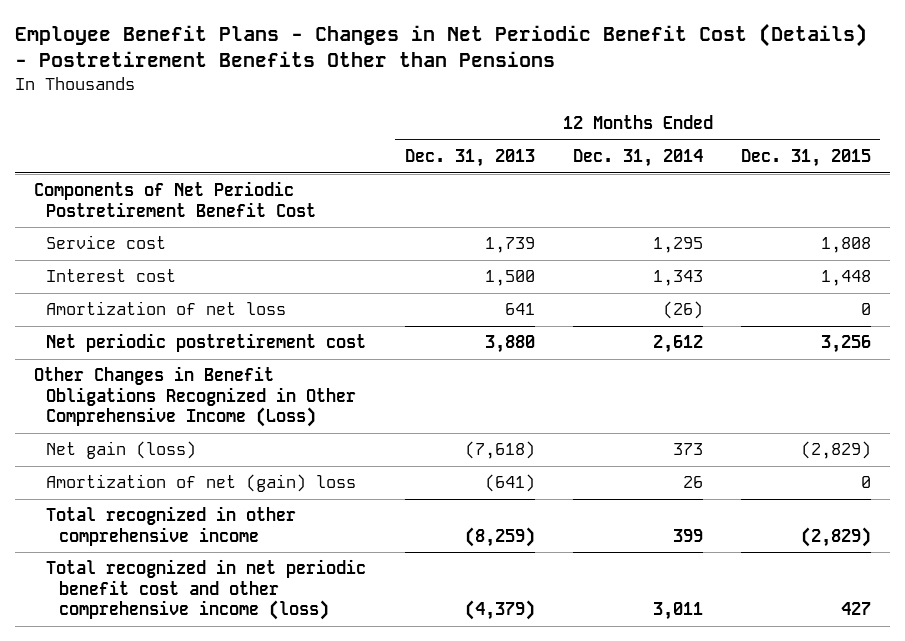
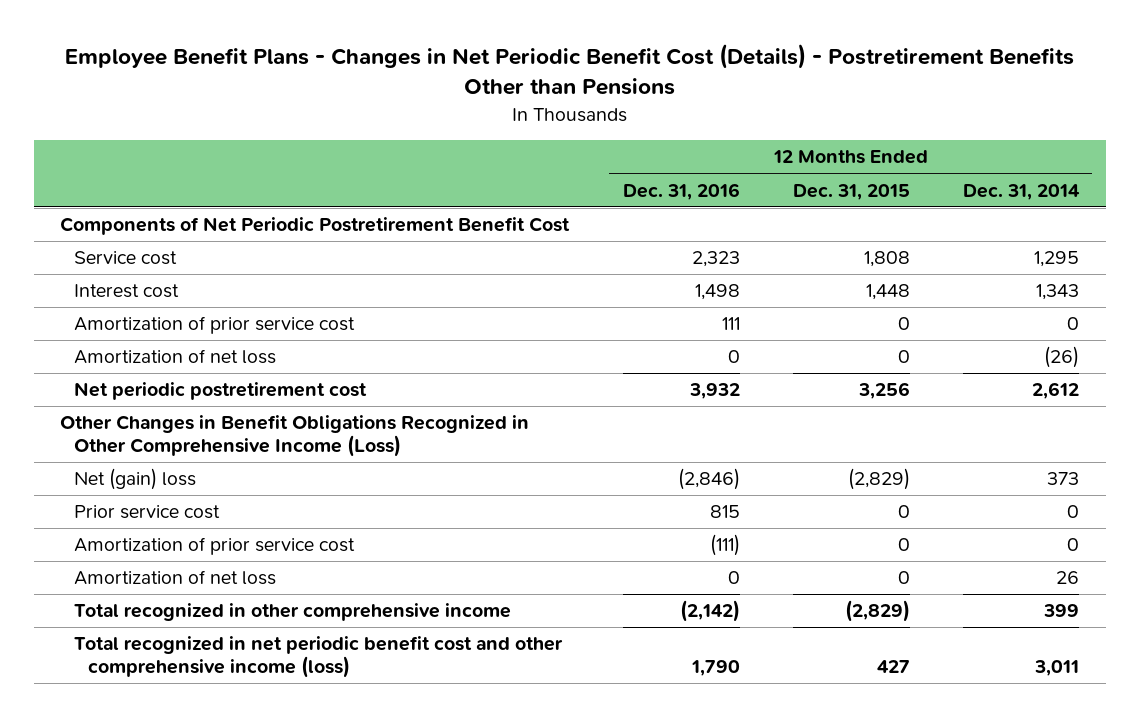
- | 12 Months Ended Dec. 31, 2013 | 12 Months Ended Dec. 31, 2014 | 12 Months Ended Dec. 31, 2015
+ | 12 Months Ended Dec. 31, 2016 | 12 Months Ended Dec. 31, 2015 | 12 Months Ended Dec. 31, 2014
+ Amortization of prior service cost | 111 | 0 | 0
- Net gain (loss) | (7,618) | 373 | (2,829)
- Amortization of net (gain) loss | (641) | 26 | 0
+ Net (gain) loss | (2,846) | (2,829) | 373
+ Prior service cost | 815 | 0 | 0
+ Amortization of prior service cost | (111) | 0 | 0
+ Amortization of net loss | 0 | 0 | 26

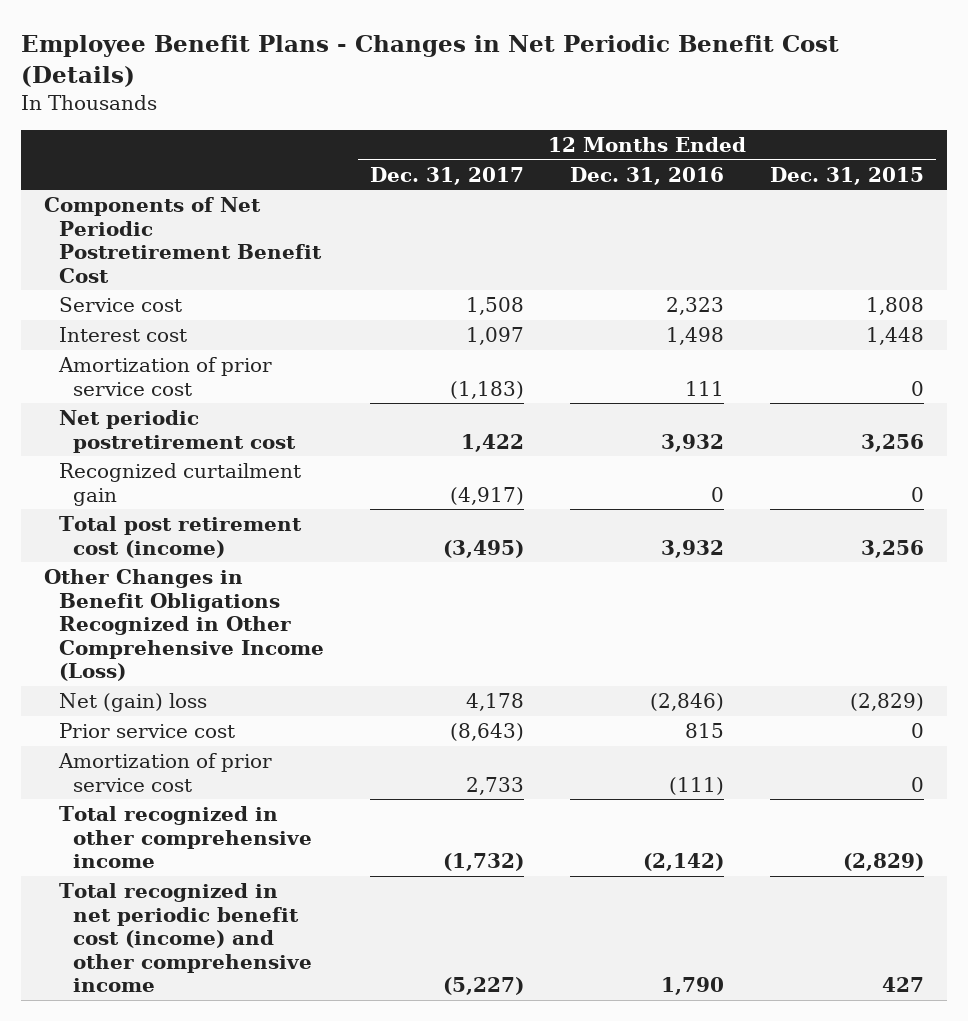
- Employee Benefit Plans - Changes in Net Periodic Benefit Cost (Details) - Postretirement Benefits Other than Pensions
+ Employee Benefit Plans - Changes in Net Periodic Benefit Cost (Details)
- | 12 Months Ended Dec. 31, 2016 | 12 Months Ended Dec. 31, 2015 | 12 Months Ended Dec. 31, 2014
+ | 12 Months Ended Dec. 31, 2017 | 12 Months Ended Dec. 31, 2016 | 12 Months Ended Dec. 31, 2015
- Amortization of net loss | 0 | 0 | (26)
+ Recognized curtailment gain | (4,917) | 0 | 0
+ Total post retirement cost (income) | (3,495) | 3,932 | 3,256
- Amortization of net loss | 0 | 0 | 26
- Total recognized in net periodic benefit cost and other comprehensive income (loss) | 1,790 | 427 | 3,011
+ Total recognized in net periodic benefit cost (income) and other comprehensive income | (5,227) | 1,790 | 427

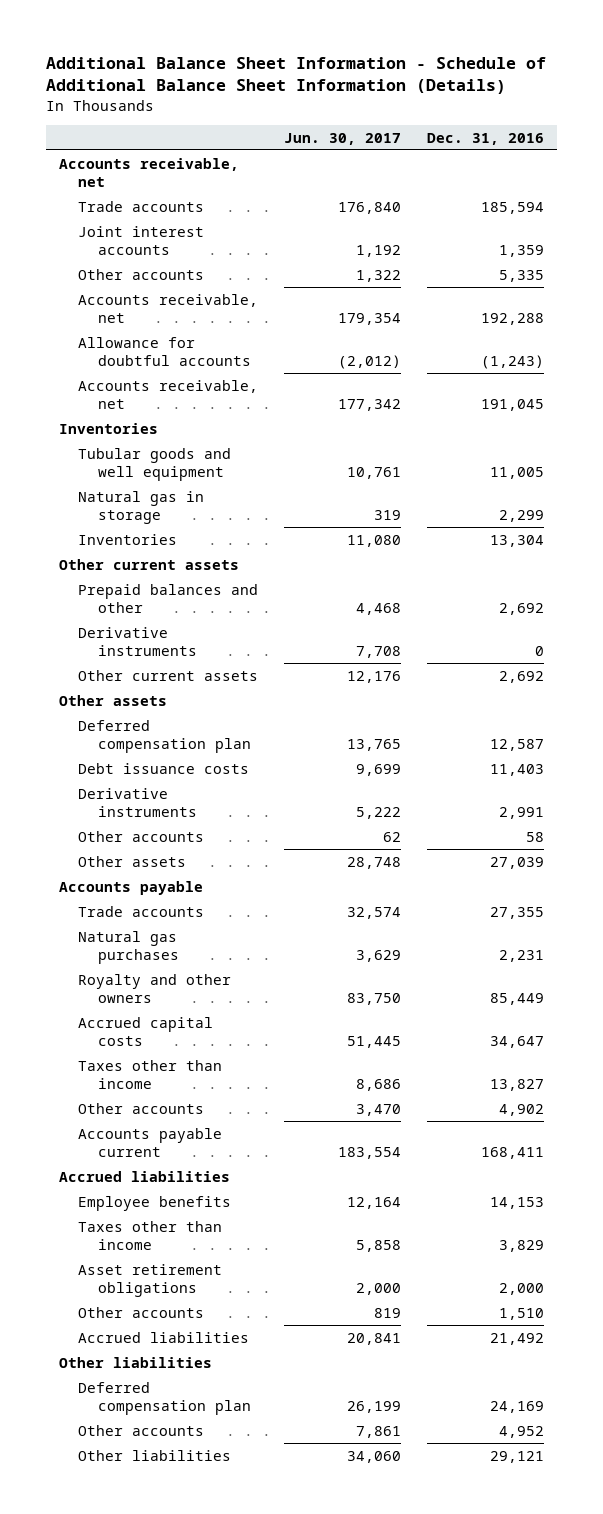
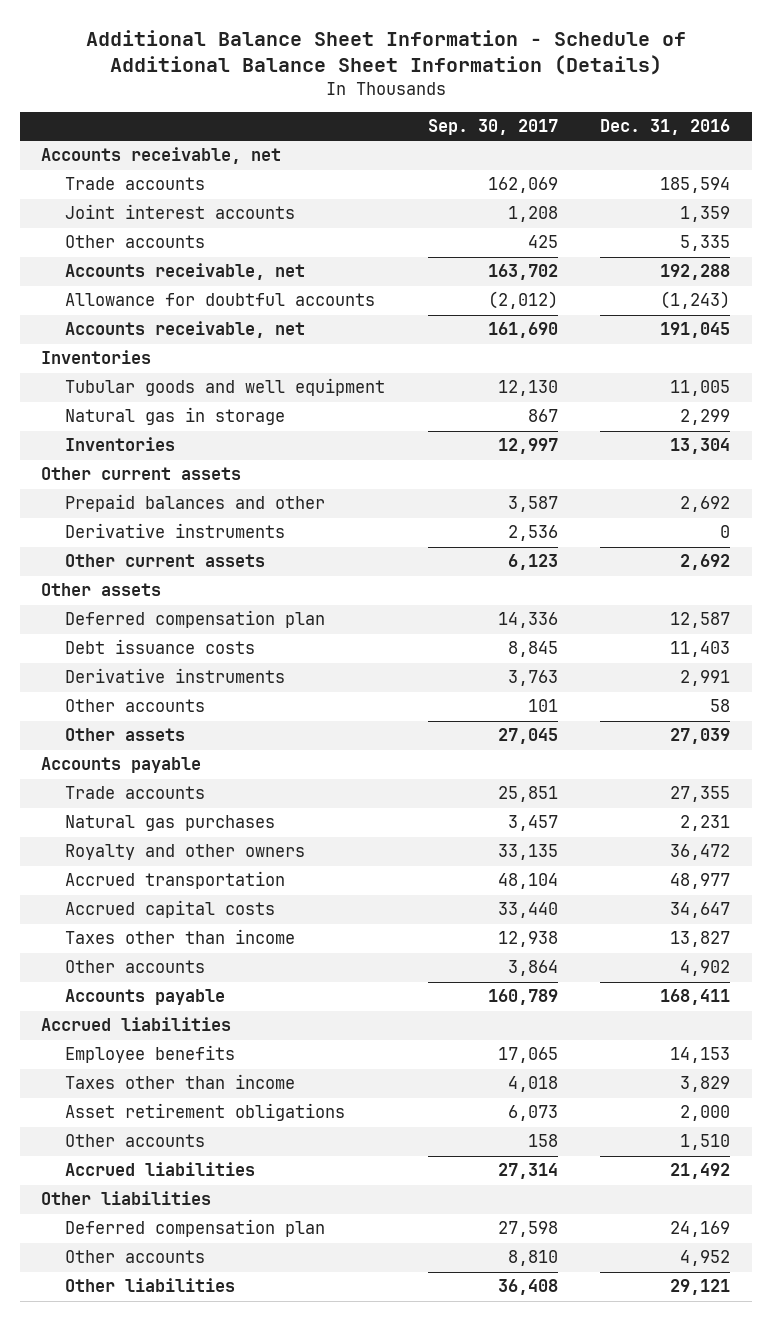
- | Jun. 30, 2017 | Dec. 31, 2016
+ | Sep. 30, 2017 | Dec. 31, 2016
- Royalty and other owners | 83,750 | 85,449
+ Royalty and other owners | 33,135 | 36,472
+ Accrued transportation | 48,104 | 48,977
- Accounts payable current | 183,554 | 168,411
+ Accounts payable | 160,789 | 168,411

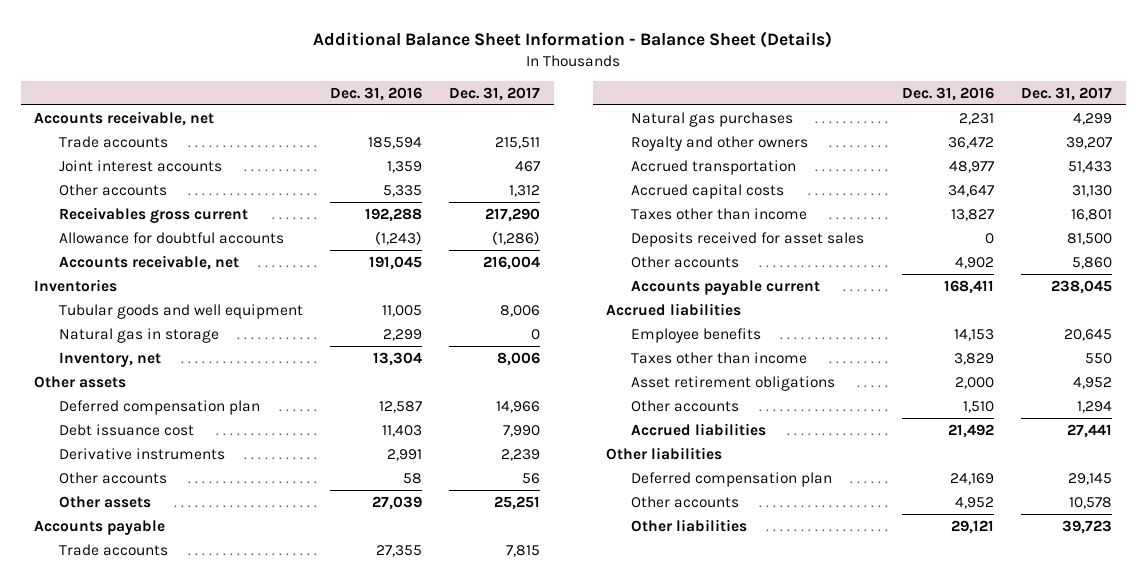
- Additional Balance Sheet Information - Schedule of Additional Balance Sheet Information (Details)
+ Additional Balance Sheet Information - Balance Sheet (Details)
- | Sep. 30, 2017 | Dec. 31, 2016
+ | Dec. 31, 2016 | Dec. 31, 2017
- Accounts receivable, net | 163,702 | 192,288
+ Receivables gross current | 192,288 | 217,290
- Inventories | 12,997 | 13,304
- Other current assets
- Prepaid balances and other | 3,587 | 2,692
- Derivative instruments | 2,536 | 0
- Other current assets | 6,123 | 2,692
+ Inventory, net | 13,304 | 8,006
- Debt issuance costs | 8,845 | 11,403
+ Debt issuance cost | 11,403 | 7,990
+ Deposits received for asset sales | 0 | 81,500
- Accounts payable | 160,789 | 168,411
+ Accounts payable current | 168,411 | 238,045

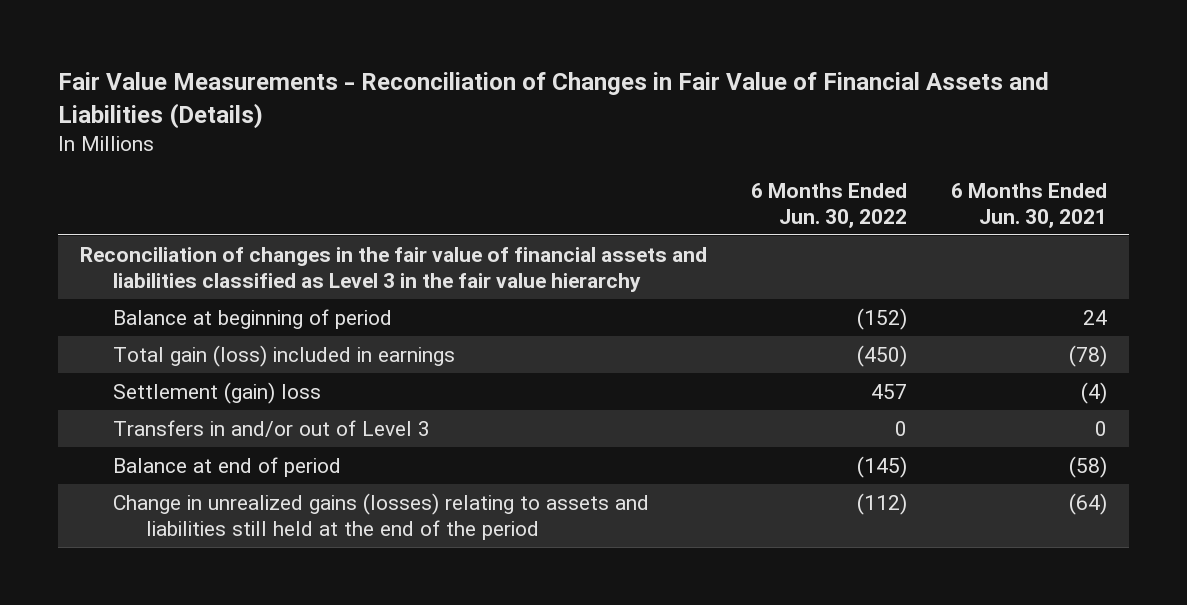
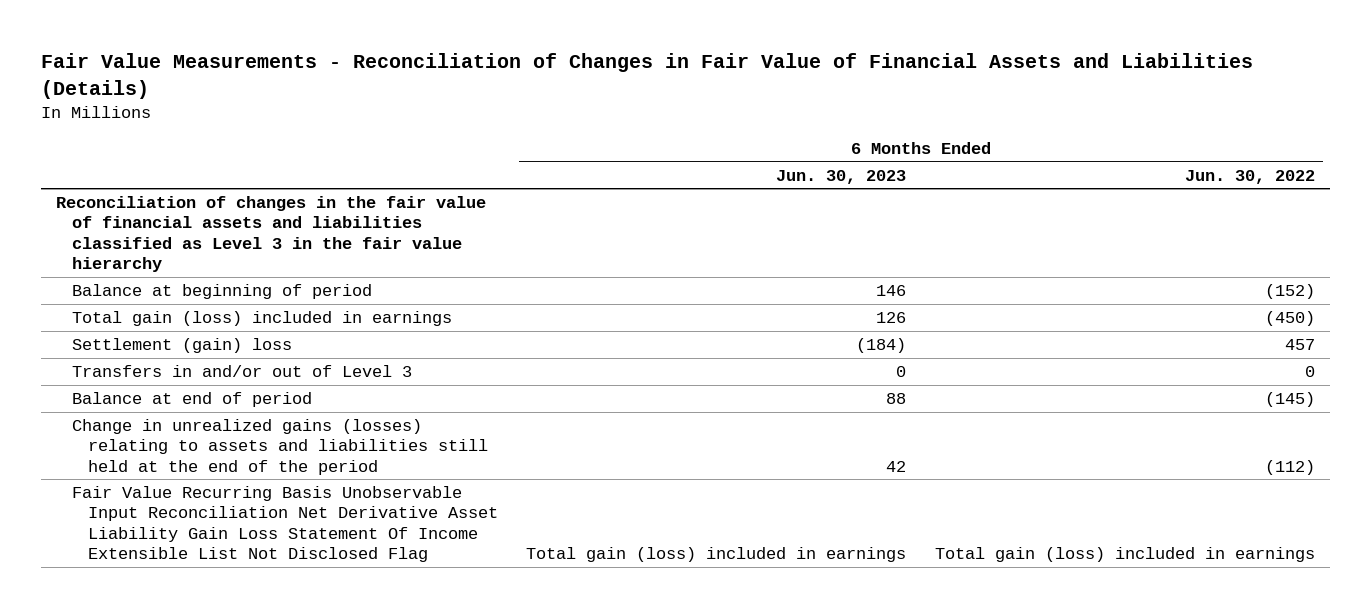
- | 6 Months Ended Jun. 30, 2022 | 6 Months Ended Jun. 30, 2021
+ | 6 Months Ended Jun. 30, 2023 | 6 Months Ended Jun. 30, 2022
+ Fair Value Recurring Basis Unobservable Input Reconciliation Net Derivative Asset Liability Gain Loss Statement Of Income Extensible List Not Disclosed Flag | Total gain (loss) included in earnings | Total gain (loss) included in earnings

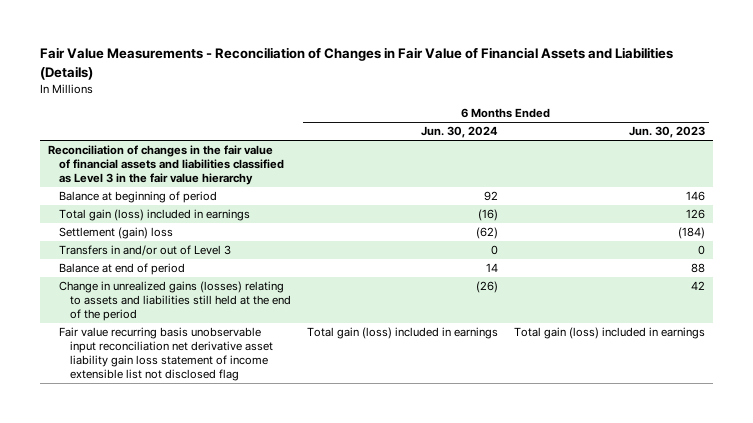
- | 6 Months Ended Jun. 30, 2023 | 6 Months Ended Jun. 30, 2022
+ | 6 Months Ended Jun. 30, 2024 | 6 Months Ended Jun. 30, 2023
- Fair Value Recurring Basis Unobservable Input Reconciliation Net Derivative Asset Liability Gain Loss Statement Of Income Extensible List Not Disclosed Flag | Total gain (loss) included in earnings | Total gain (loss) included in earnings
+ Fair value recurring basis unobservable input reconciliation net derivative asset liability gain loss statement of income extensible list not disclosed flag | Total gain (loss) included in earnings | Total gain (loss) included in earnings

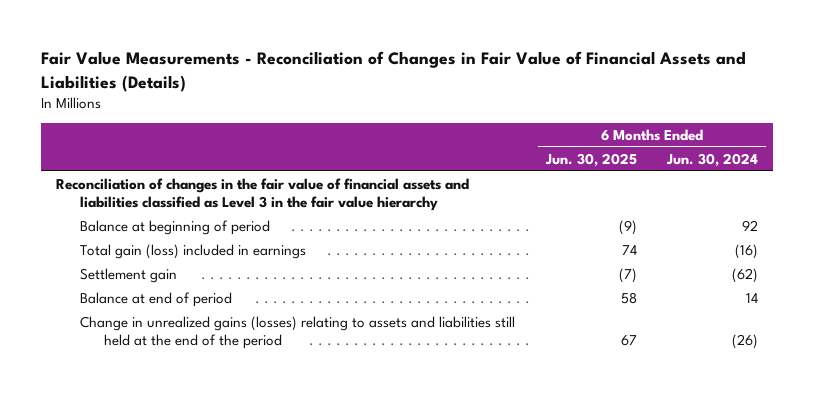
- | 6 Months Ended Jun. 30, 2024 | 6 Months Ended Jun. 30, 2023
+ | 6 Months Ended Jun. 30, 2025 | 6 Months Ended Jun. 30, 2024
- Settlement (gain) loss | (62) | (184)
- Transfers in and/or out of Level 3 | 0 | 0
+ Settlement gain | (7) | (62)
- Fair value recurring basis unobservable input reconciliation net derivative asset liability gain loss statement of income extensible list not disclosed flag | Total gain (loss) included in earnings | Total gain (loss) included in earnings

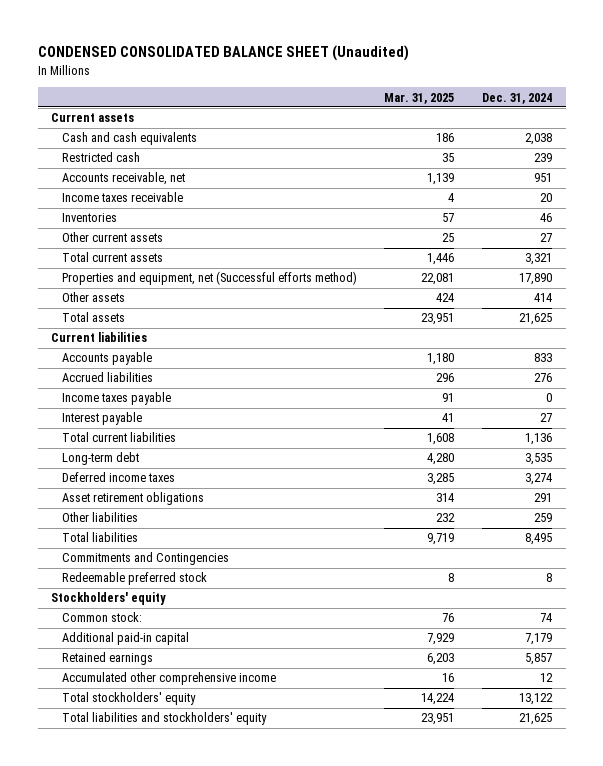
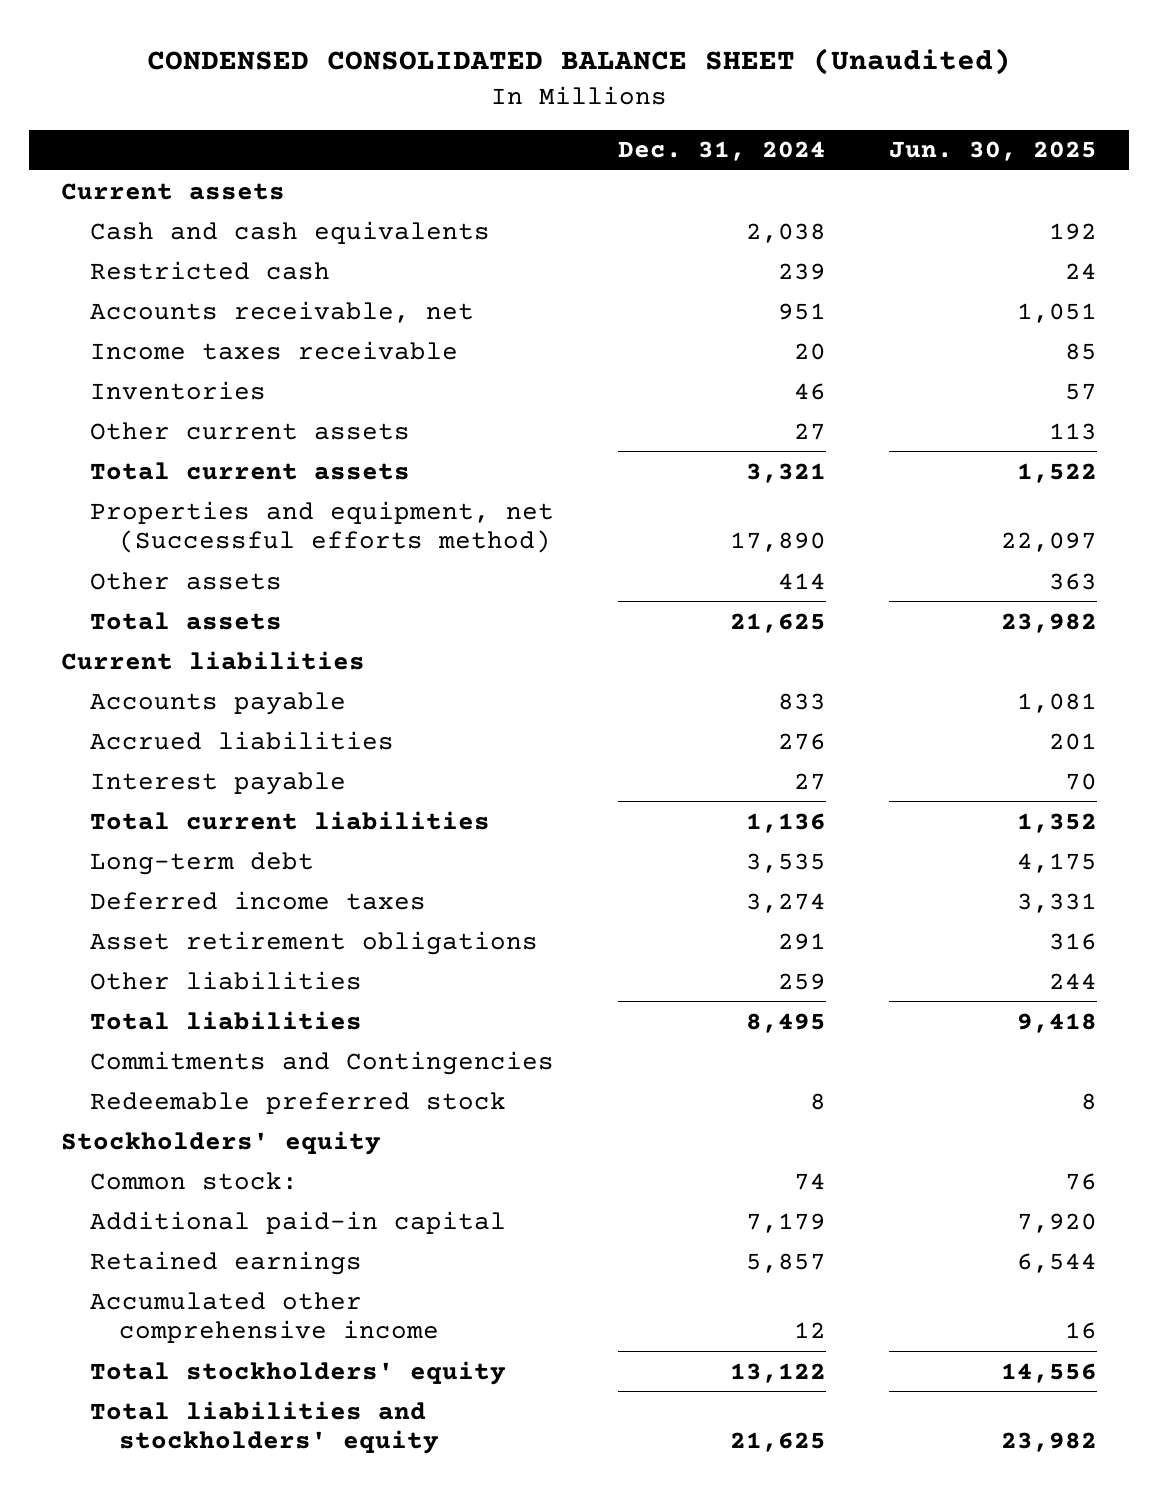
- | Mar. 31, 2025 | Dec. 31, 2024
+ | Dec. 31, 2024 | Jun. 30, 2025
- Income taxes payable | 91 | 0

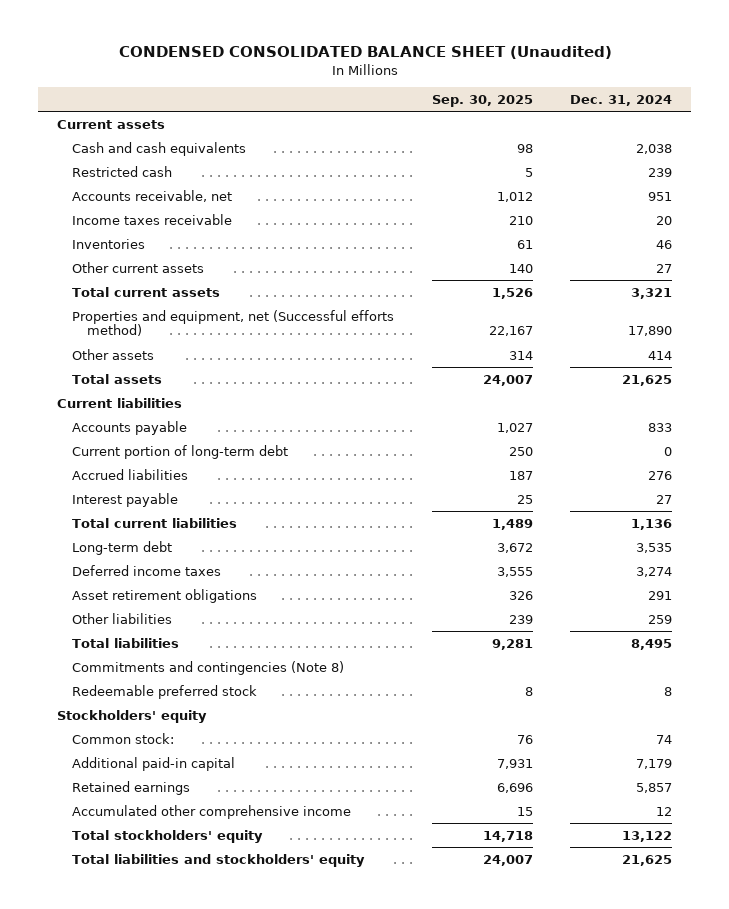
- | Dec. 31, 2024 | Jun. 30, 2025
+ | Sep. 30, 2025 | Dec. 31, 2024
+ Current portion of long-term debt | 250 | 0
- Commitments and Contingencies
+ Commitments and contingencies (Note 8)

